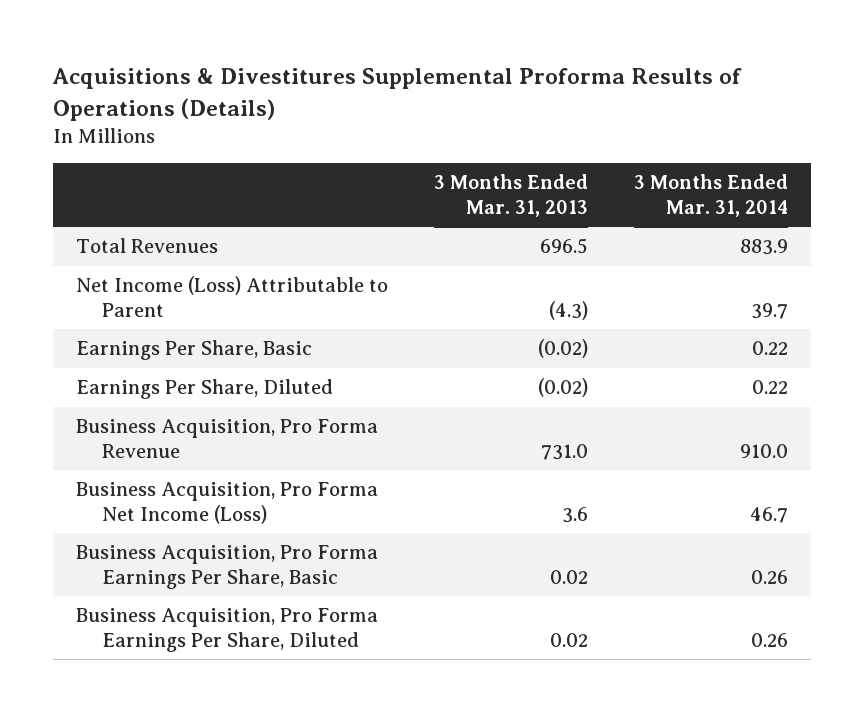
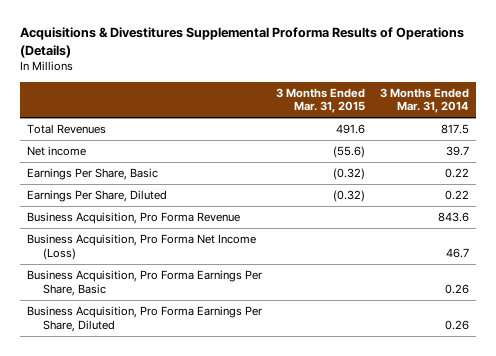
- | 3 Months Ended Mar. 31, 2013 | 3 Months Ended Mar. 31, 2014
+ | 3 Months Ended Mar. 31, 2015 | 3 Months Ended Mar. 31, 2014
- Total Revenues | 696.5 | 883.9
- Net Income (Loss) Attributable to Parent | (4.3) | 39.7
+ Total Revenues | 491.6 | 817.5
+ Net income | (55.6) | 39.7
- Business Acquisition, Pro Forma Revenue | 731.0 | 910.0
+ Business Acquisition, Pro Forma Revenue | | 843.6

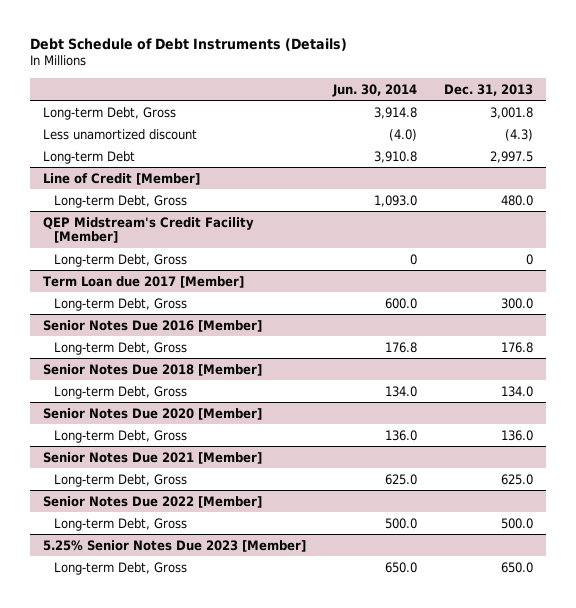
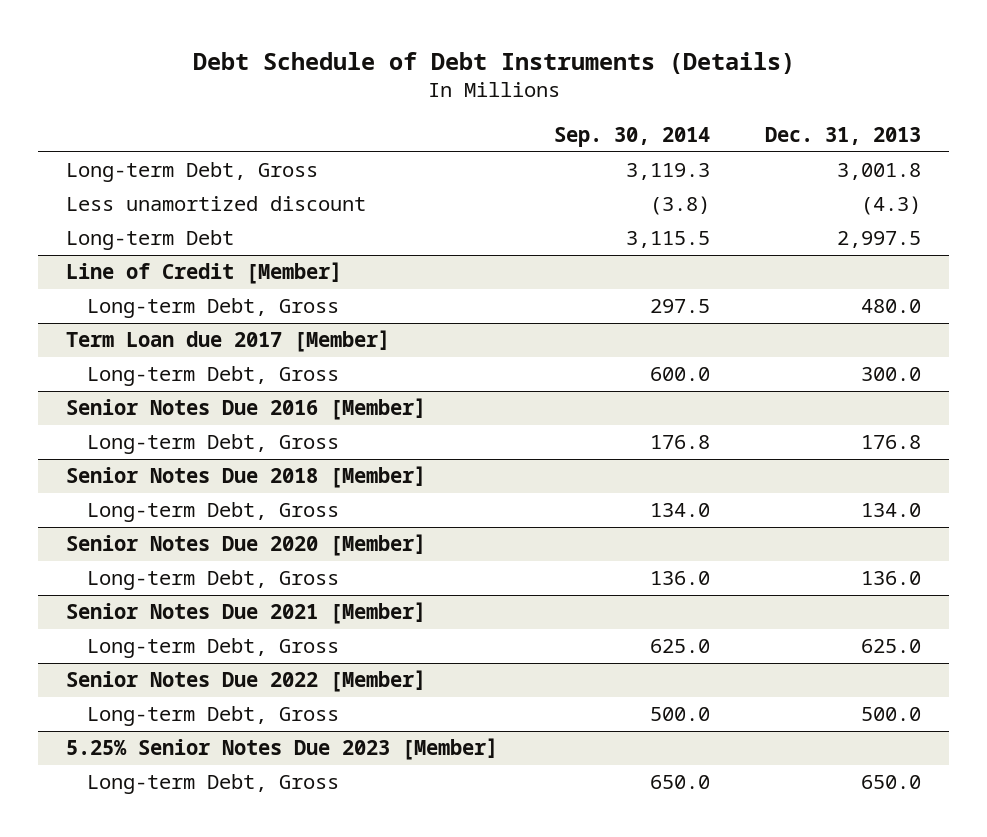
- | Jun. 30, 2014 | Dec. 31, 2013
+ | Sep. 30, 2014 | Dec. 31, 2013
- QEP Midstream's Credit Facility [Member]
- Long-term Debt, Gross | 0 | 0

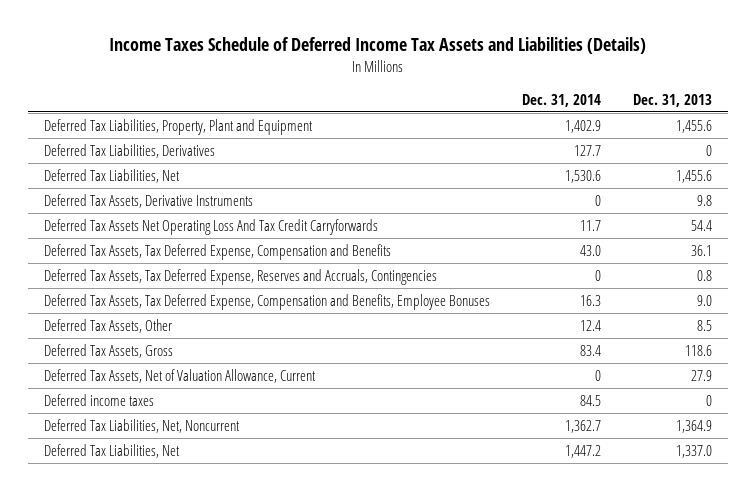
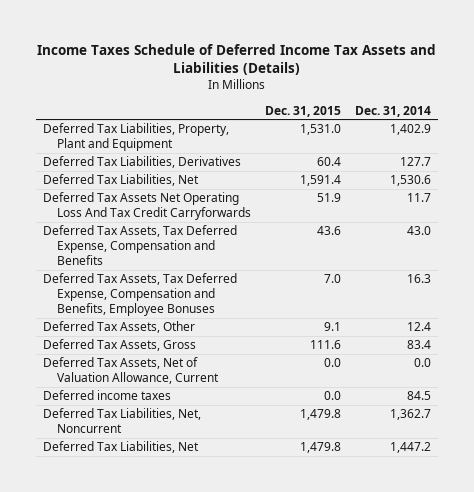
- | Dec. 31, 2014 | Dec. 31, 2013
+ | Dec. 31, 2015 | Dec. 31, 2014
- Deferred Tax Assets, Derivative Instruments | 0 | 9.8
- Deferred Tax Assets, Tax Deferred Expense, Reserves and Accruals, Contingencies | 0 | 0.8
- Deferred Tax Assets, Net of Valuation Allowance, Current | 0 | 27.9
+ Deferred Tax Assets, Net of Valuation Allowance, Current | 0.0 | 0.0

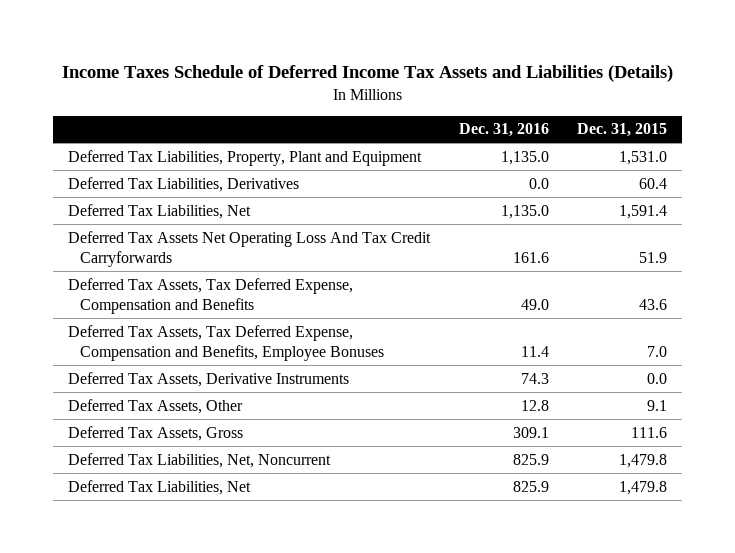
- | Dec. 31, 2015 | Dec. 31, 2014
+ | Dec. 31, 2016 | Dec. 31, 2015
+ Deferred Tax Assets, Derivative Instruments | 74.3 | 0.0
- Deferred Tax Assets, Net of Valuation Allowance, Current | 0.0 | 0.0
- Deferred income taxes | 0.0 | 84.5

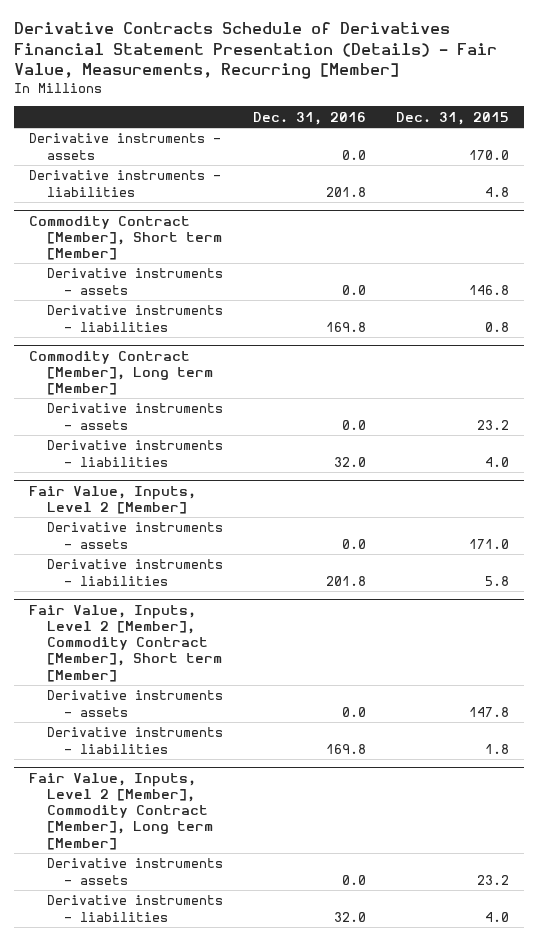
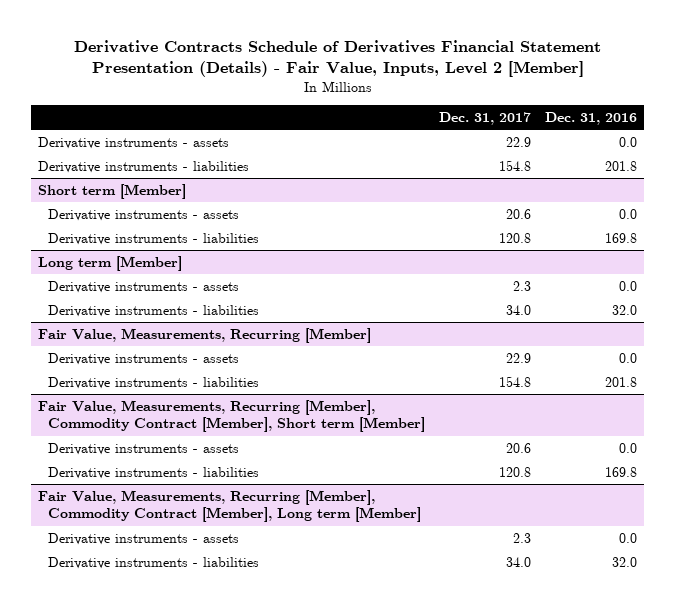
- Derivative Contracts Schedule of Derivatives Financial Statement Presentation (Details) - Fair Value, Measurements, Recurring [Member]
+ Derivative Contracts Schedule of Derivatives Financial Statement Presentation (Details) - Fair Value, Inputs, Level 2 [Member]
- | Dec. 31, 2016 | Dec. 31, 2015
+ | Dec. 31, 2017 | Dec. 31, 2016
- Commodity Contract [Member], Short term [Member]
+ Short term [Member]
- Commodity Contract [Member], Long term [Member]
+ Long term [Member]
- Fair Value, Inputs, Level 2 [Member]
+ Fair Value, Measurements, Recurring [Member]
- Fair Value, Inputs, Level 2 [Member], Commodity Contract [Member], Short term [Member]
+ Fair Value, Measurements, Recurring [Member], Commodity Contract [Member], Short term [Member]
- Fair Value, Inputs, Level 2 [Member], Commodity Contract [Member], Long term [Member]
+ Fair Value, Measurements, Recurring [Member], Commodity Contract [Member], Long term [Member]

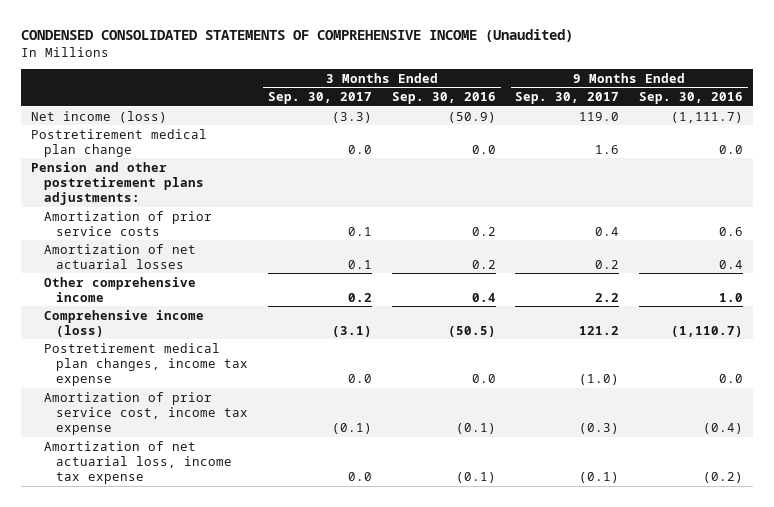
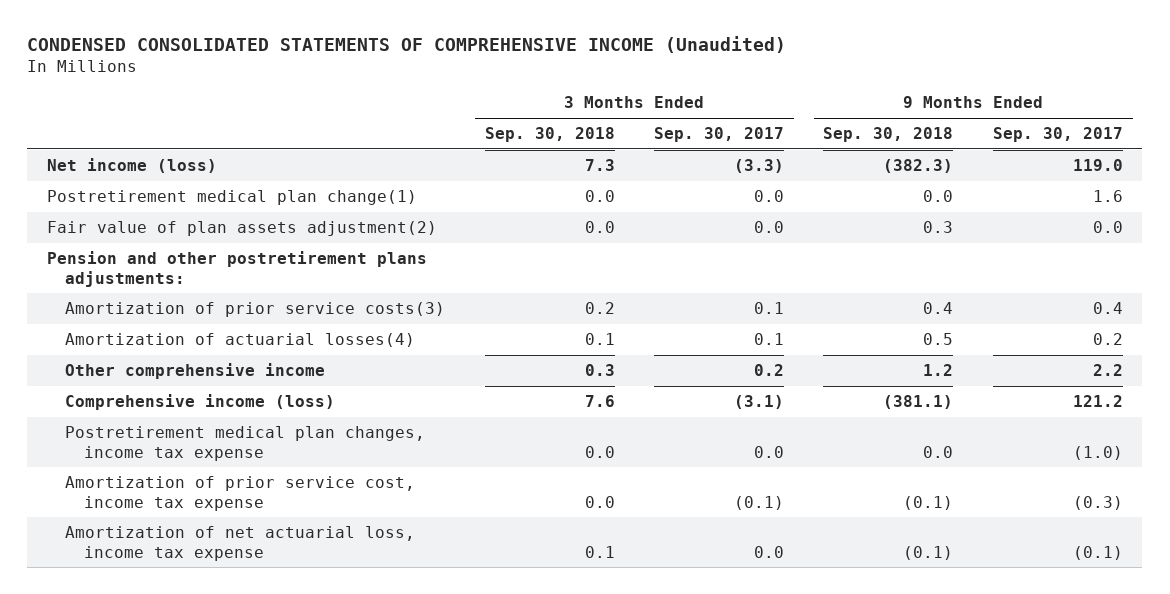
- | 3 Months Ended Sep. 30, 2017 | 3 Months Ended Sep. 30, 2016 | 9 Months Ended Sep. 30, 2017 | 9 Months Ended Sep. 30, 2016
+ | 3 Months Ended Sep. 30, 2018 | 3 Months Ended Sep. 30, 2017 | 9 Months Ended Sep. 30, 2018 | 9 Months Ended Sep. 30, 2017
- Postretirement medical plan change | 0.0 | 0.0 | 1.6 | 0.0
+ Postretirement medical plan change(1) | 0.0 | 0.0 | 0.0 | 1.6
+ Fair value of plan assets adjustment(2) | 0.0 | 0.0 | 0.3 | 0.0
- Amortization of prior service costs | 0.1 | 0.2 | 0.4 | 0.6
- Amortization of net actuarial losses | 0.1 | 0.2 | 0.2 | 0.4
+ Amortization of prior service costs(3) | 0.2 | 0.1 | 0.4 | 0.4
+ Amortization of actuarial losses(4) | 0.1 | 0.1 | 0.5 | 0.2

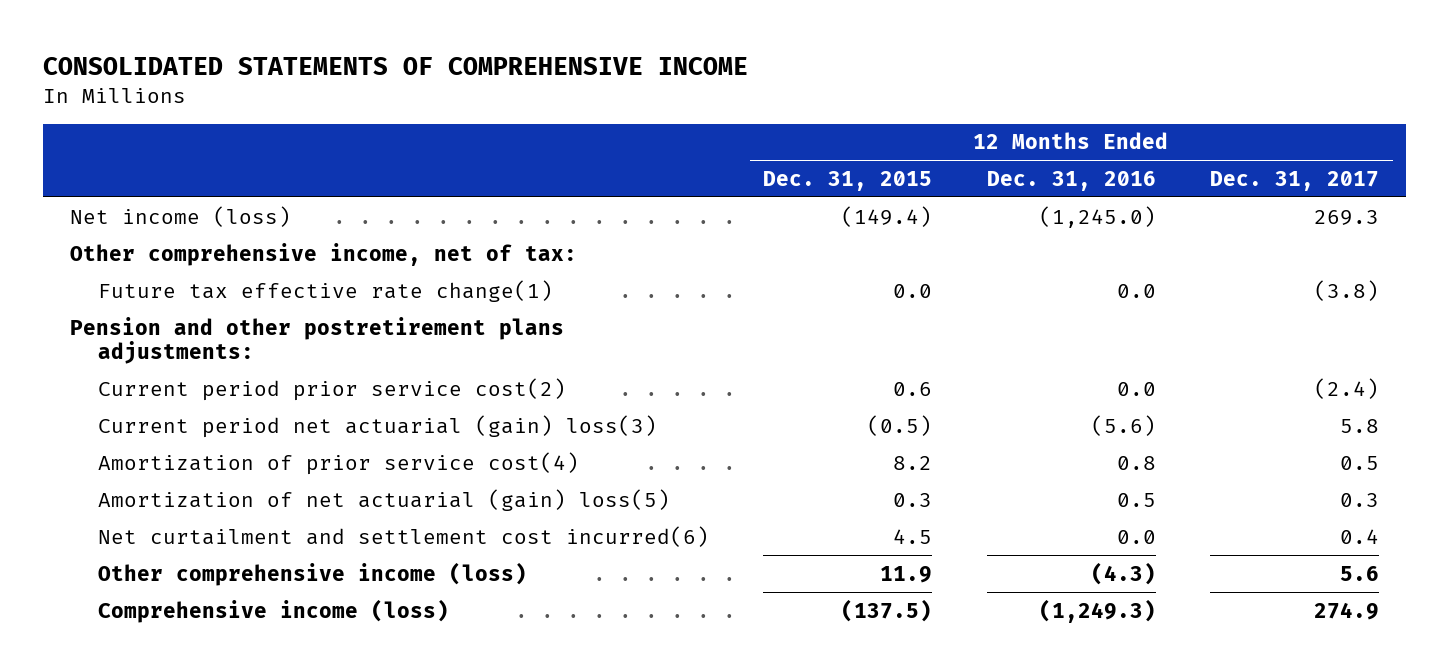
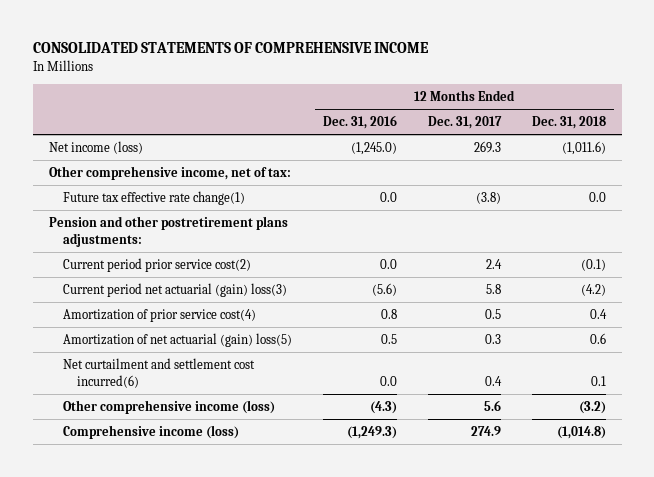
- | 12 Months Ended Dec. 31, 2015 | 12 Months Ended Dec. 31, 2016 | 12 Months Ended Dec. 31, 2017
+ | 12 Months Ended Dec. 31, 2016 | 12 Months Ended Dec. 31, 2017 | 12 Months Ended Dec. 31, 2018
- Current period prior service cost(2) | 0.6 | 0.0 | (2.4)
+ Current period prior service cost(2) | 0.0 | 2.4 | (0.1)

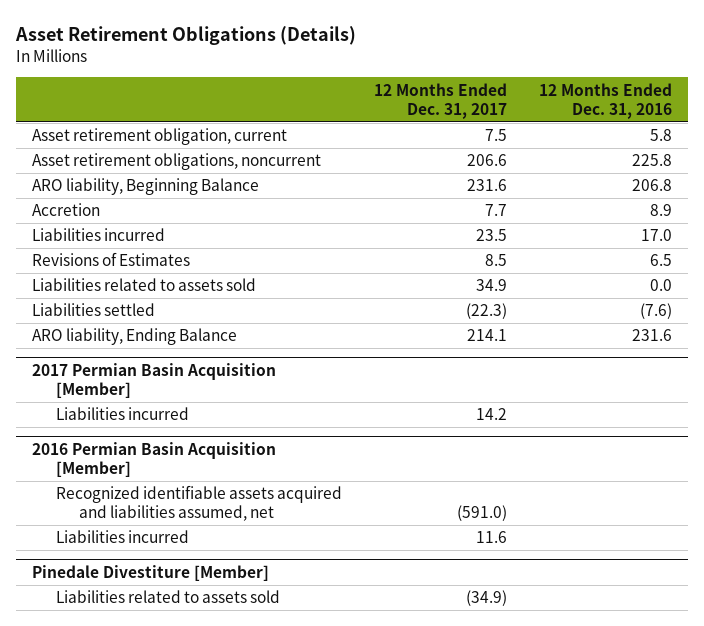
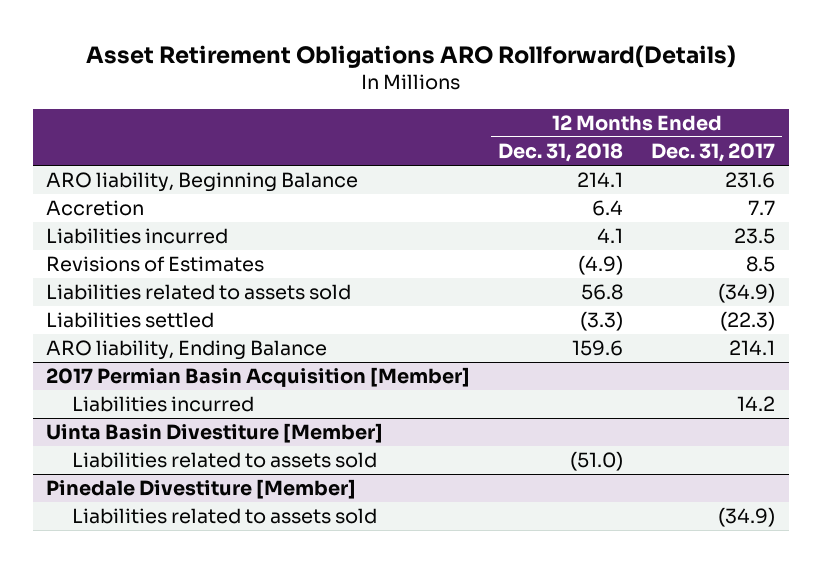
- Asset Retirement Obligations (Details)
+ Asset Retirement Obligations ARO Rollforward(Details)
- | 12 Months Ended Dec. 31, 2017 | 12 Months Ended Dec. 31, 2016
+ | 12 Months Ended Dec. 31, 2018 | 12 Months Ended Dec. 31, 2017
- Asset retirement obligation, current | 7.5 | 5.8
- Asset retirement obligations, noncurrent | 206.6 | 225.8
- Liabilities related to assets sold | 34.9 | 0.0
+ Liabilities related to assets sold | 56.8 | (34.9)
- 2016 Permian Basin Acquisition [Member]
- Recognized identifiable assets acquired and liabilities assumed, net | (591.0) |
- Liabilities incurred | 11.6 |
+ Uinta Basin Divestiture [Member]
+ Liabilities related to assets sold | (51.0) |

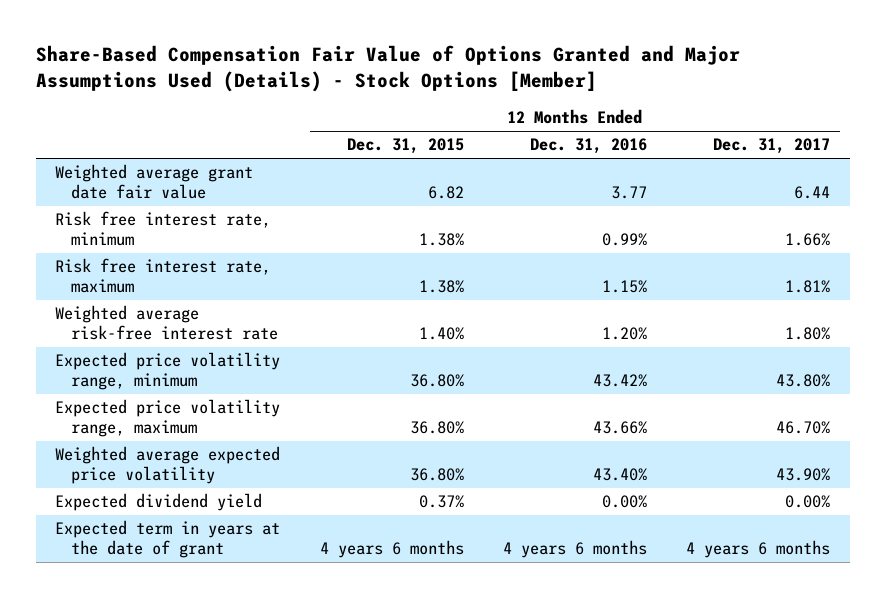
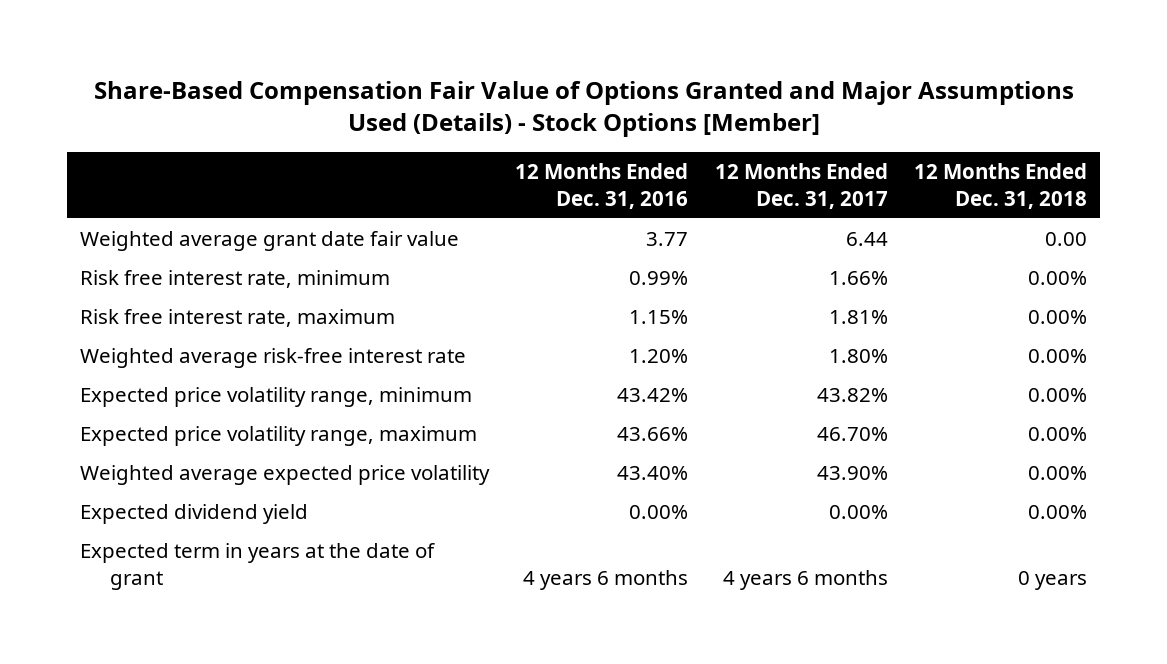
- | 12 Months Ended Dec. 31, 2015 | 12 Months Ended Dec. 31, 2016 | 12 Months Ended Dec. 31, 2017
+ | 12 Months Ended Dec. 31, 2016 | 12 Months Ended Dec. 31, 2017 | 12 Months Ended Dec. 31, 2018
- Expected price volatility range, minimum | 36.80% | 43.42% | 43.80%
+ Expected price volatility range, minimum | 43.42% | 43.82% | 0.00%

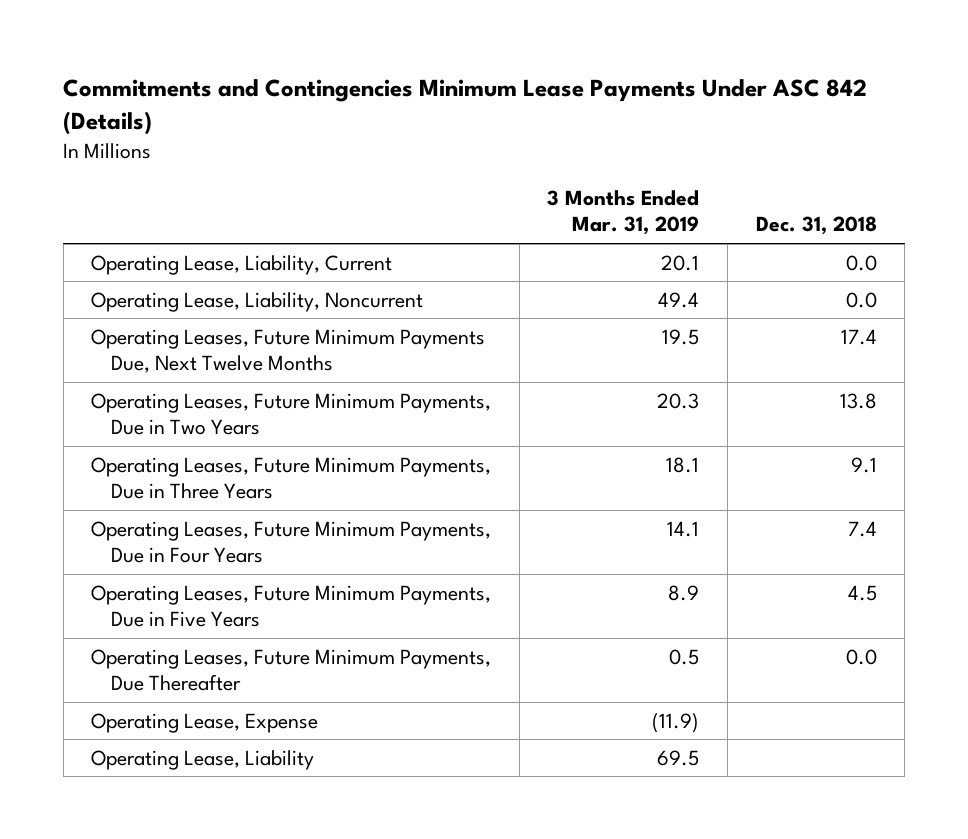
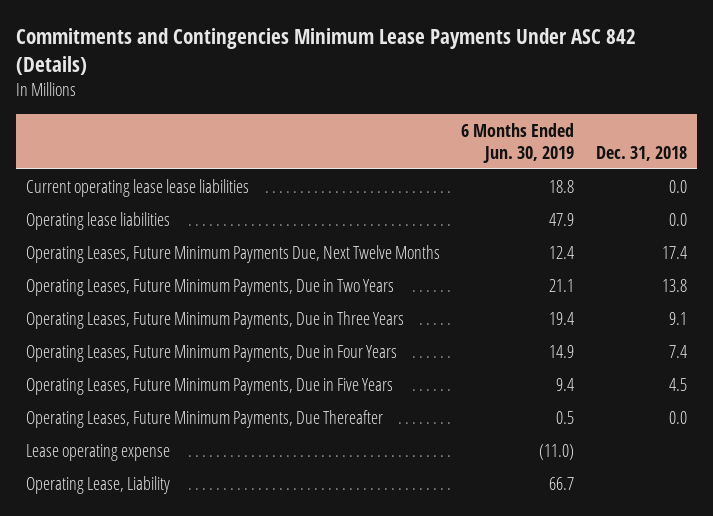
- | 3 Months Ended Mar. 31, 2019 | Dec. 31, 2018
+ | 6 Months Ended Jun. 30, 2019 | Dec. 31, 2018
- Operating Lease, Liability, Current | 20.1 | 0.0
- Operating Lease, Liability, Noncurrent | 49.4 | 0.0
+ Current operating lease lease liabilities | 18.8 | 0.0
+ Operating lease liabilities | 47.9 | 0.0
- Operating Lease, Expense | (11.9) |
+ Lease operating expense | (11.0) |

